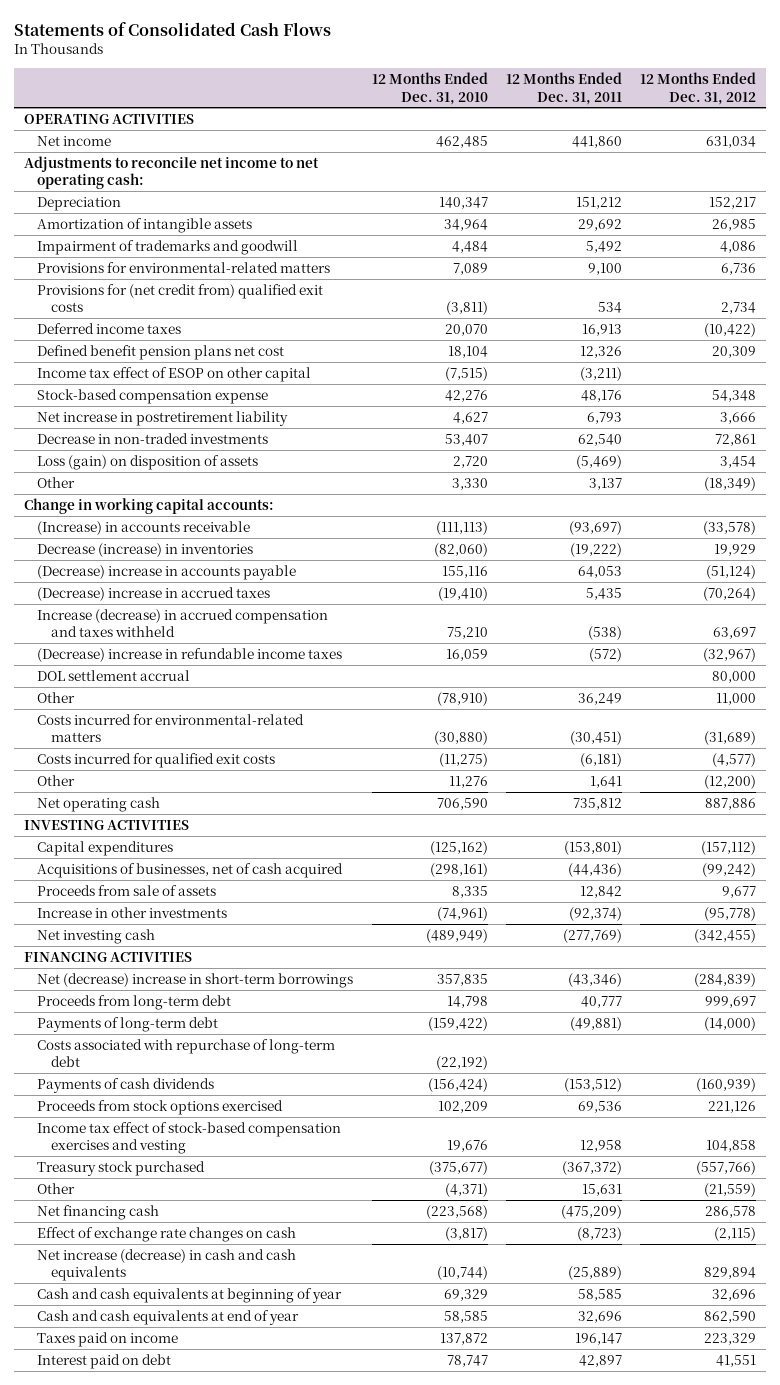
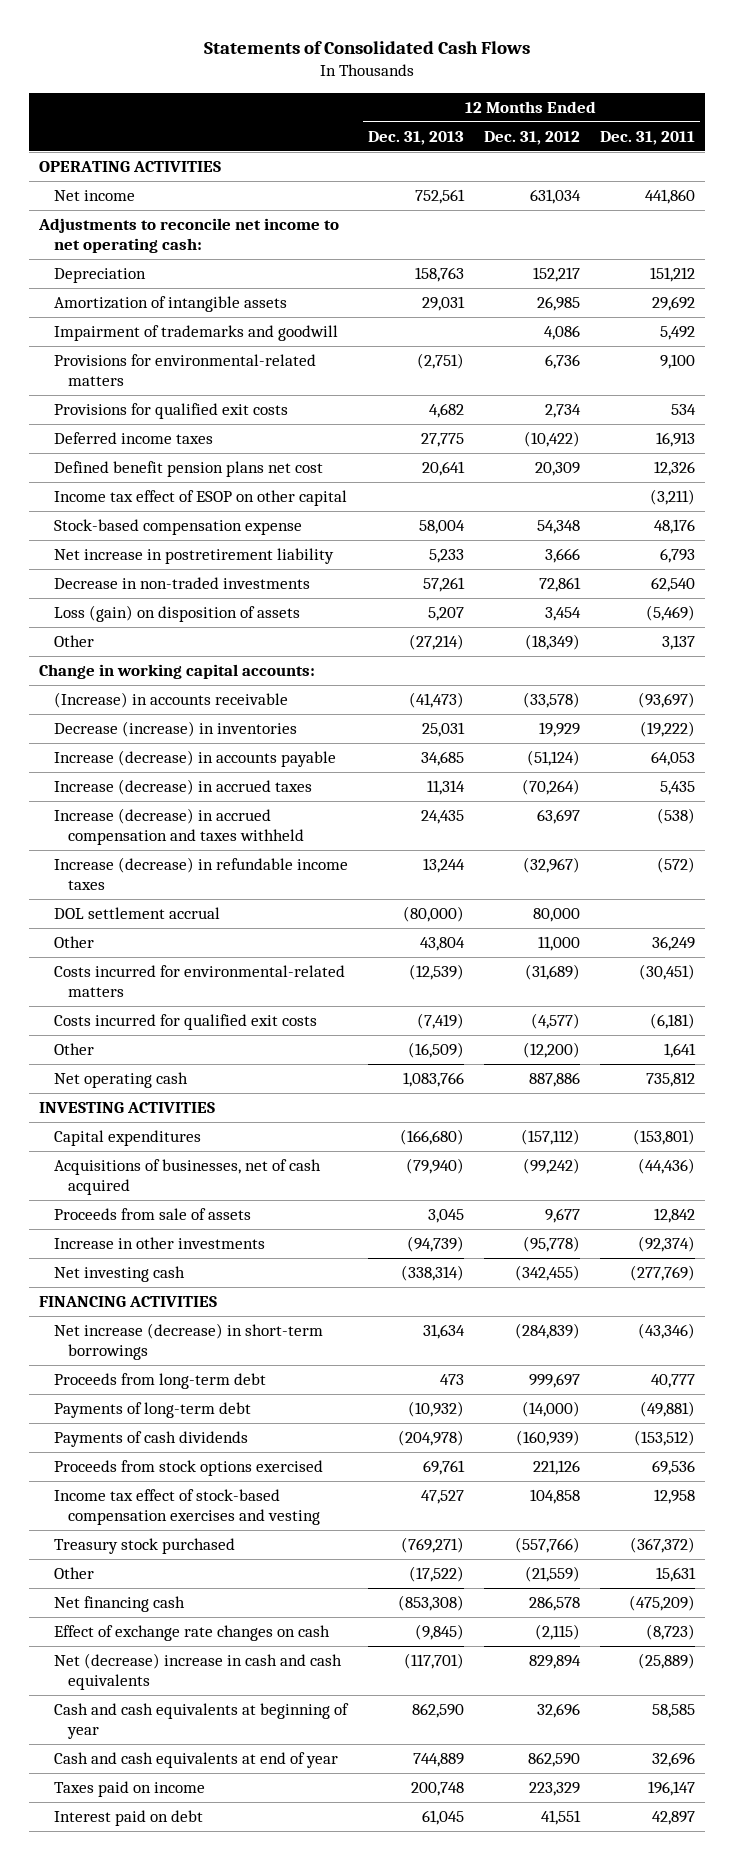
- | 12 Months Ended Dec. 31, 2010 | 12 Months Ended Dec. 31, 2011 | 12 Months Ended Dec. 31, 2012
+ | 12 Months Ended Dec. 31, 2013 | 12 Months Ended Dec. 31, 2012 | 12 Months Ended Dec. 31, 2011
- Provisions for (net credit from) qualified exit costs | (3,811) | 534 | 2,734
+ Provisions for qualified exit costs | 4,682 | 2,734 | 534
- (Decrease) increase in accounts payable | 155,116 | 64,053 | (51,124)
- (Decrease) increase in accrued taxes | (19,410) | 5,435 | (70,264)
+ Increase (decrease) in accounts payable | 34,685 | (51,124) | 64,053
+ Increase (decrease) in accrued taxes | 11,314 | (70,264) | 5,435
- (Decrease) increase in refundable income taxes | 16,059 | (572) | (32,967)
+ Increase (decrease) in refundable income taxes | 13,244 | (32,967) | (572)
- Net (decrease) increase in short-term borrowings | 357,835 | (43,346) | (284,839)
+ Net increase (decrease) in short-term borrowings | 31,634 | (284,839) | (43,346)
- Costs associated with repurchase of long-term debt | (22,192) | |
- Net increase (decrease) in cash and cash equivalents | (10,744) | (25,889) | 829,894
+ Net (decrease) increase in cash and cash equivalents | (117,701) | 829,894 | (25,889)

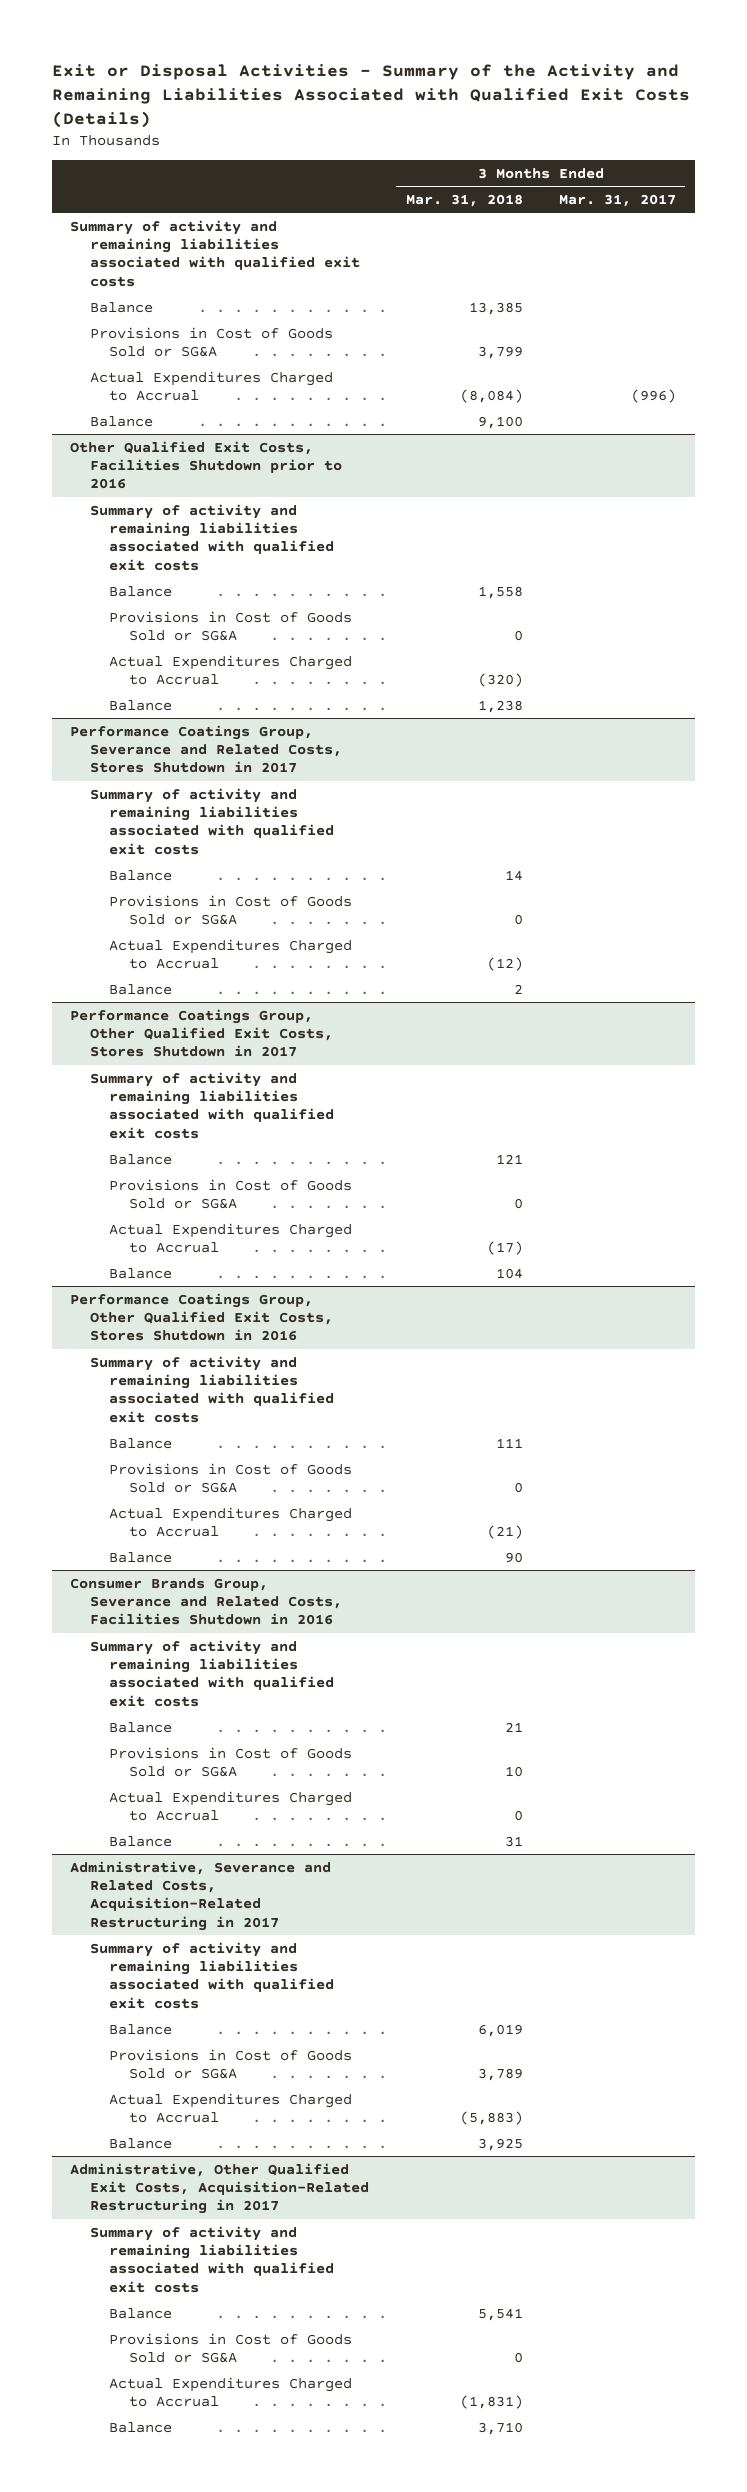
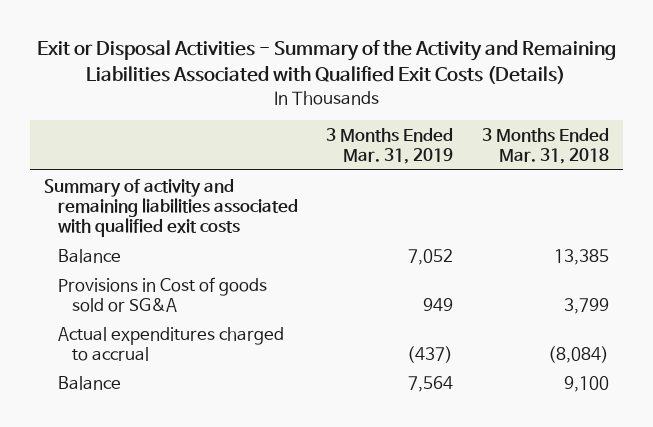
- | 3 Months Ended Mar. 31, 2018 | 3 Months Ended Mar. 31, 2017
+ | 3 Months Ended Mar. 31, 2019 | 3 Months Ended Mar. 31, 2018
- Provisions in Cost of Goods Sold or SG&A | 3,799 |
- Actual Expenditures Charged to Accrual | (8,084) | (996)
+ Provisions in Cost of goods sold or SG&A | 949 | 3,799
+ Actual expenditures charged to accrual | (437) | (8,084)
- Other Qualified Exit Costs, Facilities Shutdown prior to 2016
- Summary of activity and remaining liabilities associated with qualified exit costs
- Balance | 1,558 |
- Provisions in Cost of Goods Sold or SG&A | 0 |
- Actual Expenditures Charged to Accrual | (320) |
- Balance | 1,238 |
- Performance Coatings Group, Severance and Related Costs, Stores Shutdown in 2017
- Summary of activity and remaining liabilities associated with qualified exit costs
- Balance | 14 |
- Provisions in Cost of Goods Sold or SG&A | 0 |
- Actual Expenditures Charged to Accrual | (12) |
- Balance | 2 |
- Performance Coatings Group, Other Qualified Exit Costs, Stores Shutdown in 2017
- Summary of activity and remaining liabilities associated with qualified exit costs
- Balance | 121 |
- Provisions in Cost of Goods Sold or SG&A | 0 |
- Actual Expenditures Charged to Accrual | (17) |
- Balance | 104 |
- Performance Coatings Group, Other Qualified Exit Costs, Stores Shutdown in 2016
- Summary of activity and remaining liabilities associated with qualified exit costs
- Balance | 111 |
- Provisions in Cost of Goods Sold or SG&A | 0 |
- Actual Expenditures Charged to Accrual | (21) |
- Balance | 90 |
- Consumer Brands Group, Severance and Related Costs, Facilities Shutdown in 2016
- Summary of activity and remaining liabilities associated with qualified exit costs
- Balance | 21 |
- Provisions in Cost of Goods Sold or SG&A | 10 |
- Actual Expenditures Charged to Accrual | 0 |
- Balance | 31 |
- Administrative, Severance and Related Costs, Acquisition-Related Restructuring in 2017
- Summary of activity and remaining liabilities associated with qualified exit costs
- Balance | 6,019 |
- Provisions in Cost of Goods Sold or SG&A | 3,789 |
- Actual Expenditures Charged to Accrual | (5,883) |
- Balance | 3,925 |
- Administrative, Other Qualified Exit Costs, Acquisition-Related Restructuring in 2017
- Summary of activity and remaining liabilities associated with qualified exit costs
- Balance | 5,541 |
- Provisions in Cost of Goods Sold or SG&A | 0 |
- Actual Expenditures Charged to Accrual | (1,831) |
- Balance | 3,710 |

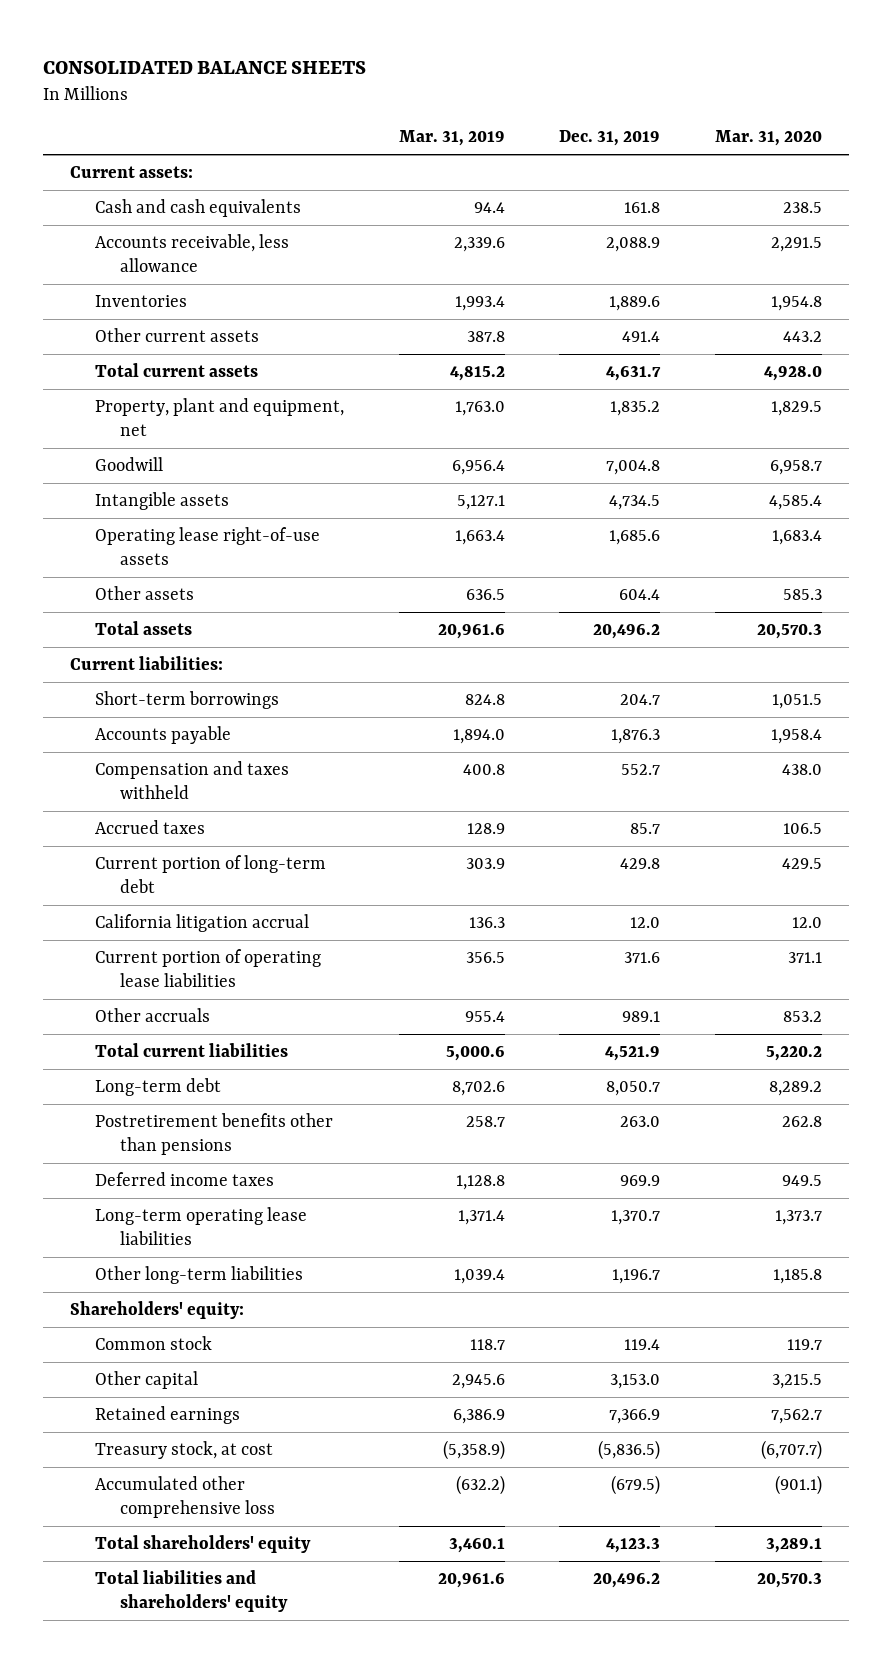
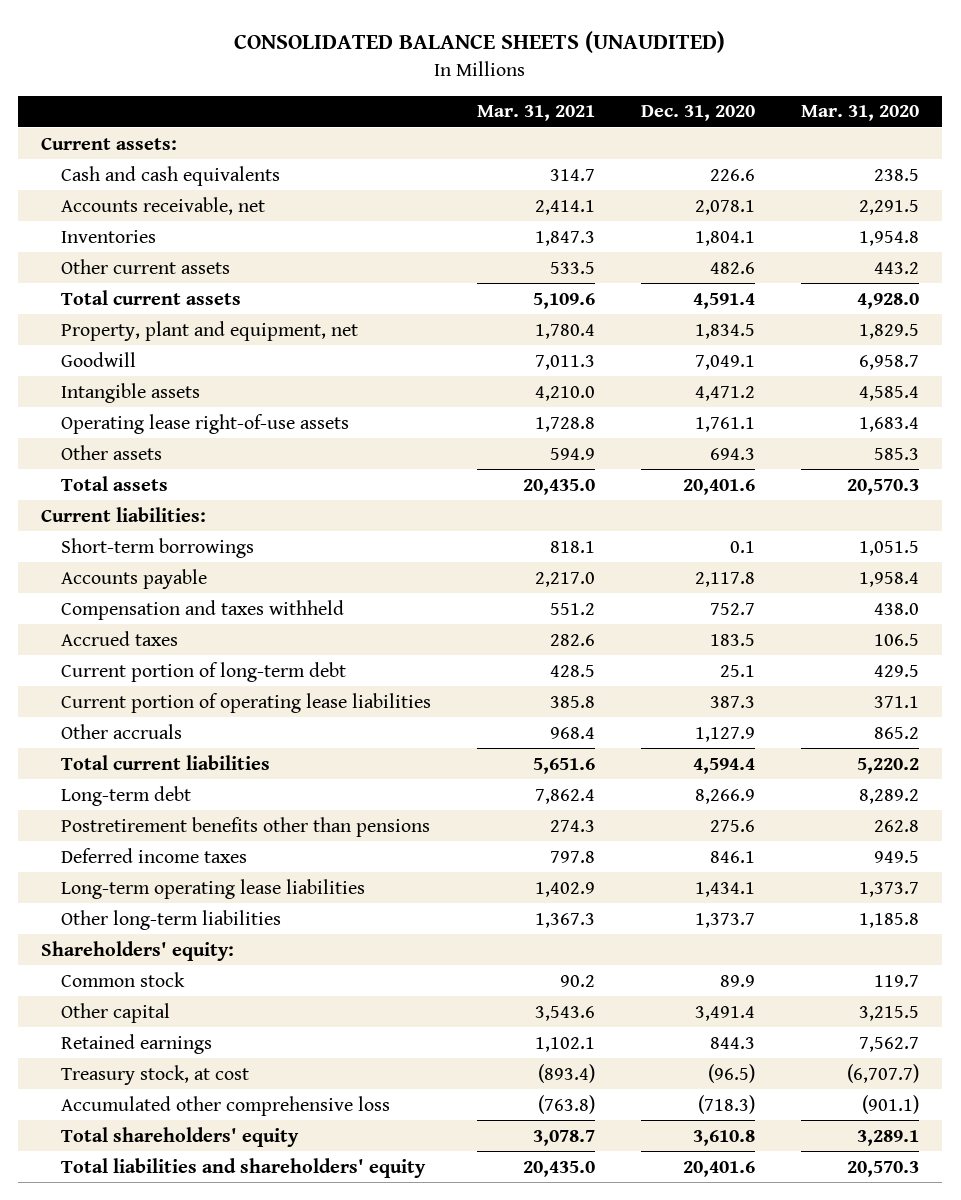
- CONSOLIDATED BALANCE SHEETS
+ CONSOLIDATED BALANCE SHEETS (UNAUDITED)
- | Mar. 31, 2019 | Dec. 31, 2019 | Mar. 31, 2020
+ | Mar. 31, 2021 | Dec. 31, 2020 | Mar. 31, 2020
- Accounts receivable, less allowance | 2,339.6 | 2,088.9 | 2,291.5
+ Accounts receivable, net | 2,414.1 | 2,078.1 | 2,291.5
- California litigation accrual | 136.3 | 12.0 | 12.0
- Other accruals | 955.4 | 989.1 | 853.2
+ Other accruals | 968.4 | 1,127.9 | 865.2

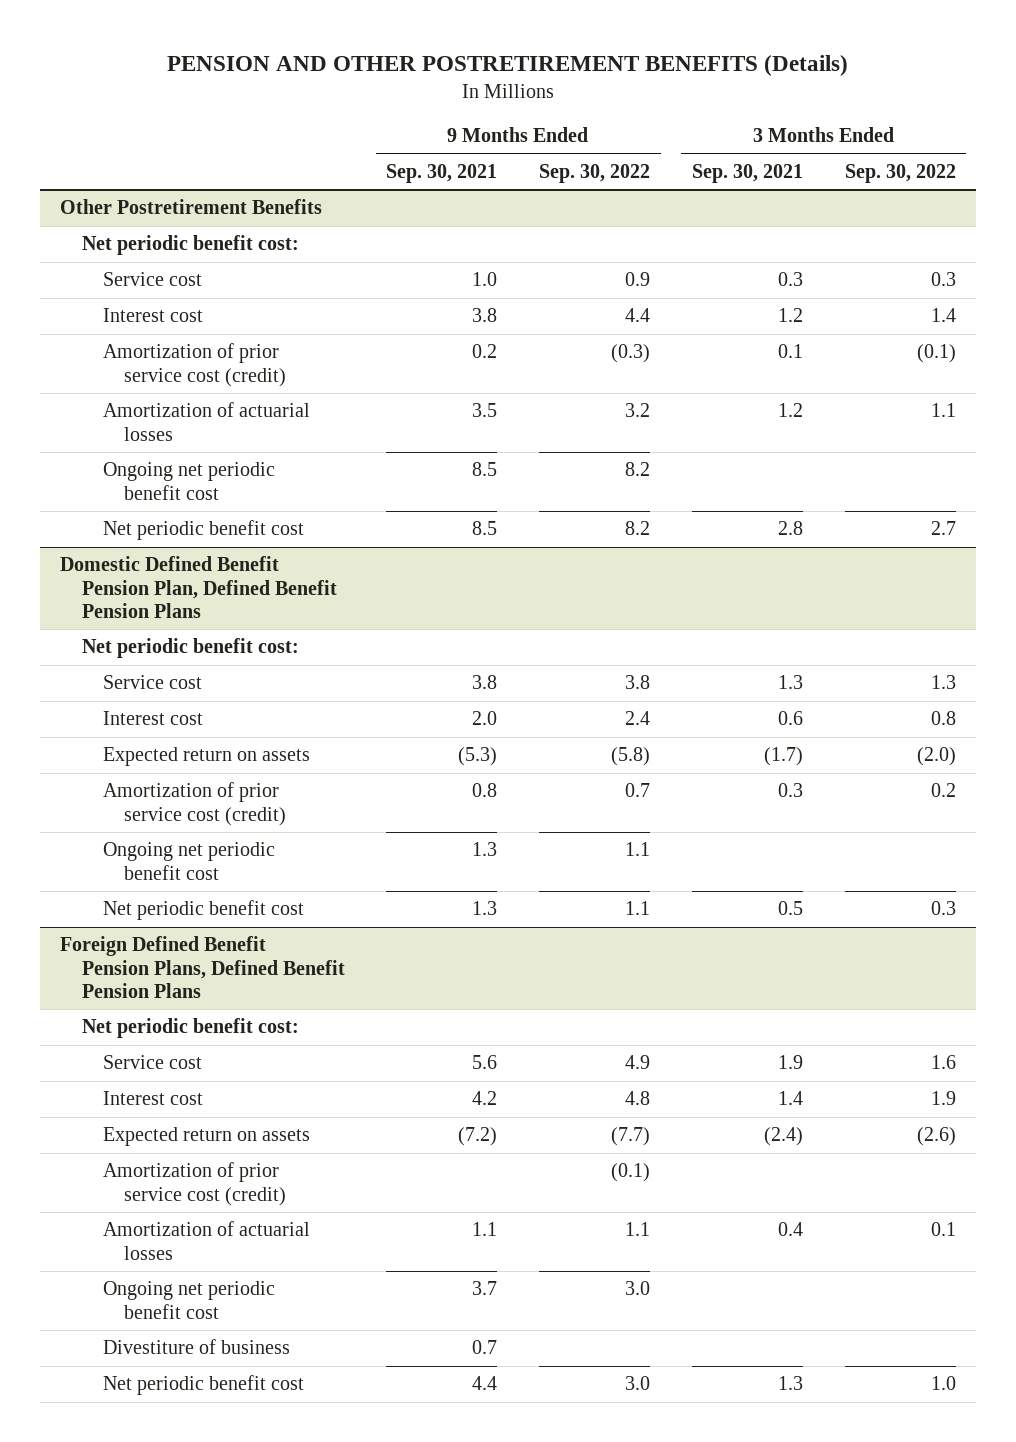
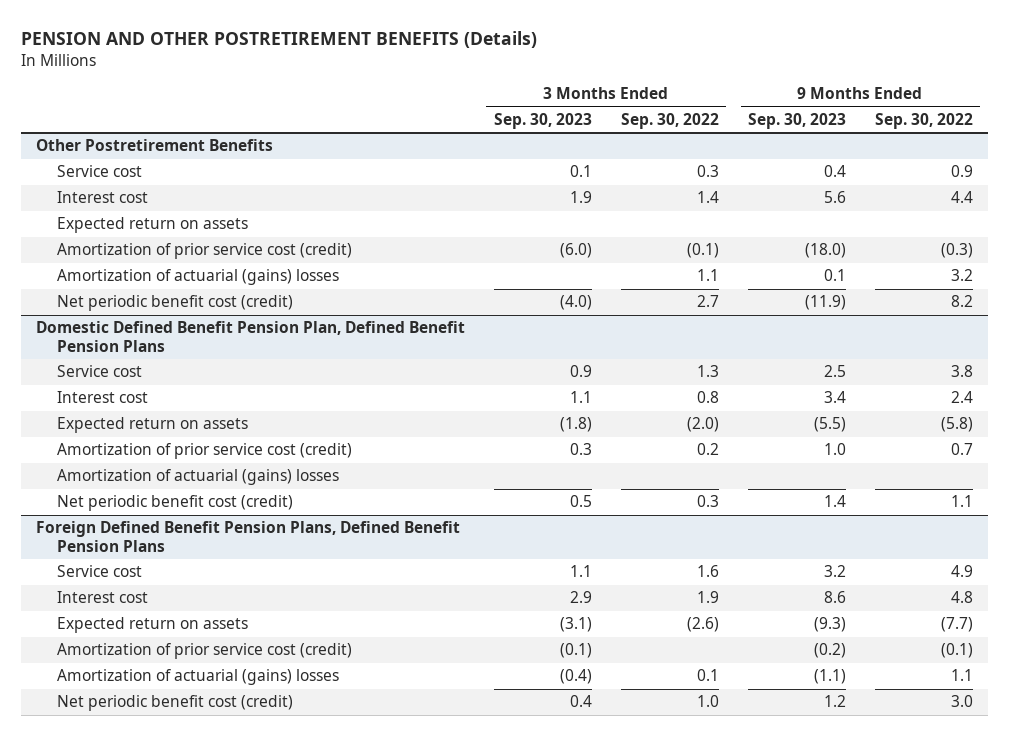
- | 9 Months Ended Sep. 30, 2021 | 9 Months Ended Sep. 30, 2022 | 3 Months Ended Sep. 30, 2021 | 3 Months Ended Sep. 30, 2022
+ | 3 Months Ended Sep. 30, 2023 | 3 Months Ended Sep. 30, 2022 | 9 Months Ended Sep. 30, 2023 | 9 Months Ended Sep. 30, 2022
@ Other Postretirement Benefits
- Net periodic benefit cost:
+ Expected return on assets
- Amortization of actuarial losses | 3.5 | 3.2 | 1.2 | 1.1
- Ongoing net periodic benefit cost | 8.5 | 8.2 | |
- Net periodic benefit cost | 8.5 | 8.2 | 2.8 | 2.7
+ Amortization of actuarial (gains) losses | | 1.1 | 0.1 | 3.2
+ Net periodic benefit cost (credit) | (4.0) | 2.7 | (11.9) | 8.2
@ Domestic Defined Benefit Pension Plan, Defined Benefit Pension Plans
- Net periodic benefit cost:
- Ongoing net periodic benefit cost | 1.3 | 1.1 | |
- Net periodic benefit cost | 1.3 | 1.1 | 0.5 | 0.3
+ Amortization of actuarial (gains) losses
+ Net periodic benefit cost (credit) | 0.5 | 0.3 | 1.4 | 1.1
@ Foreign Defined Benefit Pension Plans, Defined Benefit Pension Plans
- Net periodic benefit cost:
- Amortization of actuarial losses | 1.1 | 1.1 | 0.4 | 0.1
- Ongoing net periodic benefit cost | 3.7 | 3.0 | |
- Divestiture of business | 0.7 | | |
- Net periodic benefit cost | 4.4 | 3.0 | 1.3 | 1.0
+ Amortization of actuarial (gains) losses | (0.4) | 0.1 | (1.1) | 1.1
+ Net periodic benefit cost (credit) | 0.4 | 1.0 | 1.2 | 3.0

